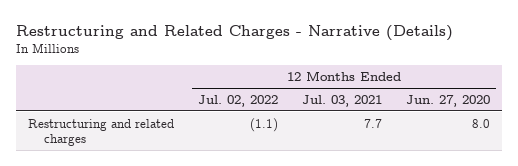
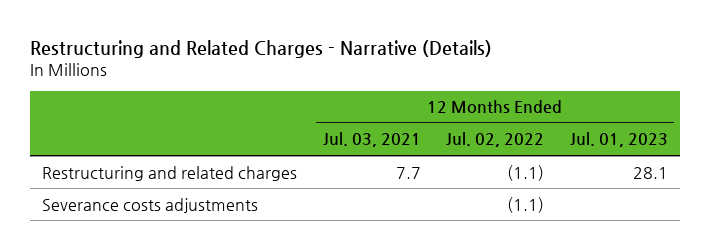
- | 12 Months Ended Jul. 02, 2022 | 12 Months Ended Jul. 03, 2021 | 12 Months Ended Jun. 27, 2020
+ | 12 Months Ended Jul. 03, 2021 | 12 Months Ended Jul. 02, 2022 | 12 Months Ended Jul. 01, 2023
+ Severance costs adjustments | | (1.1) |

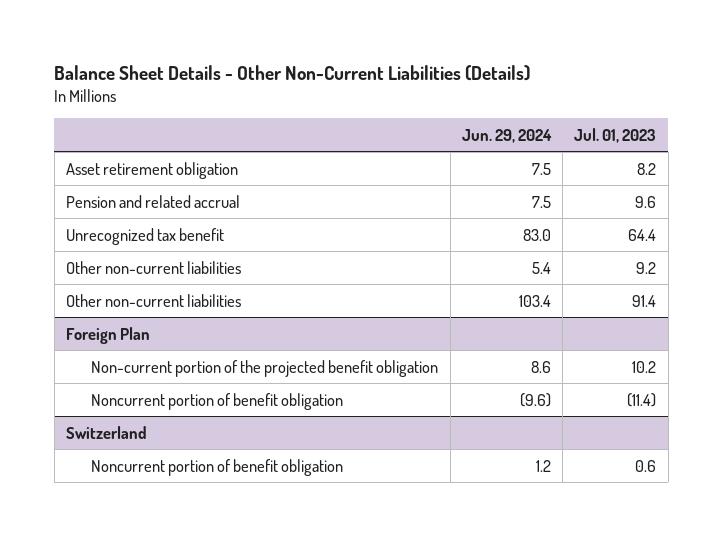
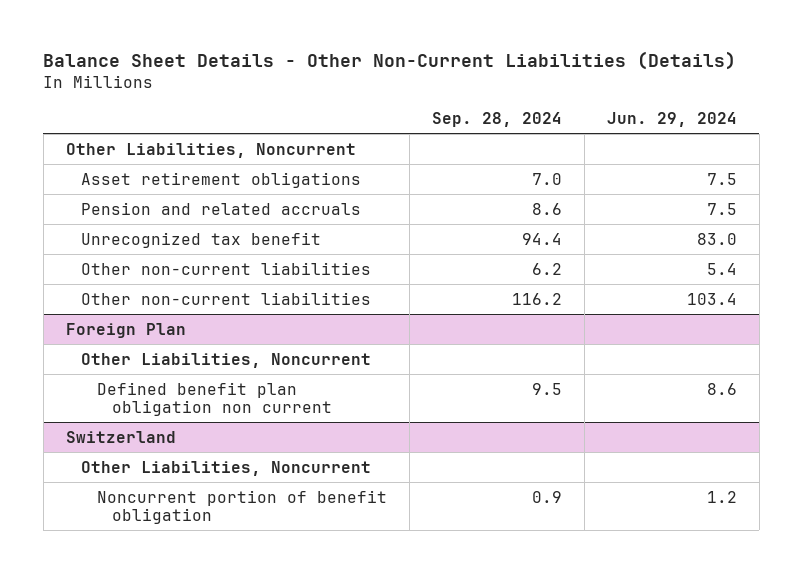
- | Jun. 29, 2024 | Jul. 01, 2023
+ | Sep. 28, 2024 | Jun. 29, 2024
- Asset retirement obligation | 7.5 | 8.2
- Pension and related accrual | 7.5 | 9.6
+ Other Liabilities, Noncurrent
+ Asset retirement obligations | 7.0 | 7.5
+ Pension and related accruals | 8.6 | 7.5
@ Foreign Plan
- Non-current portion of the projected benefit obligation | 8.6 | 10.2
- Noncurrent portion of benefit obligation | (9.6) | (11.4)
+ Other Liabilities, Noncurrent
+ Defined benefit plan obligation non current | 9.5 | 8.6
@ Switzerland
+ Other Liabilities, Noncurrent

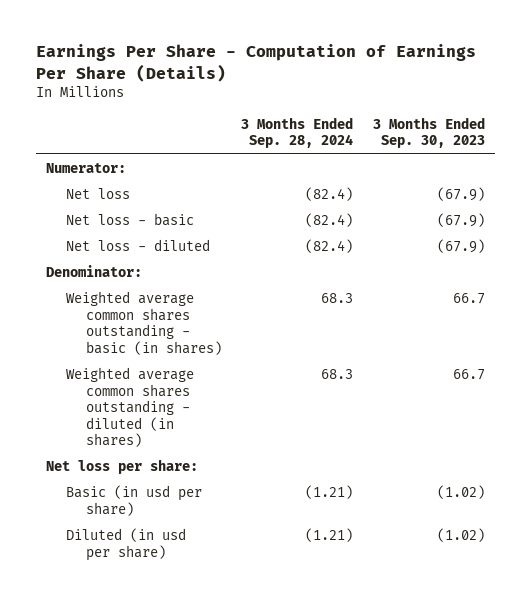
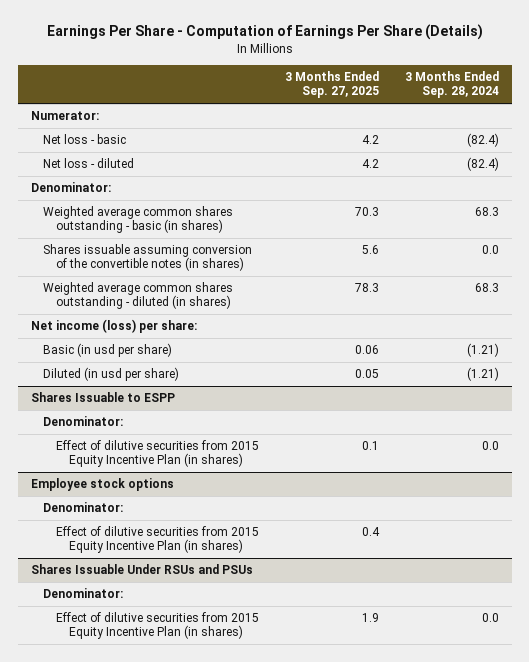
- | 3 Months Ended Sep. 28, 2024 | 3 Months Ended Sep. 30, 2023
+ | 3 Months Ended Sep. 27, 2025 | 3 Months Ended Sep. 28, 2024
- Net loss | (82.4) | (67.9)
+ Shares issuable assuming conversion of the convertible notes (in shares) | 5.6 | 0.0
- Net loss per share:
+ Net income (loss) per share:
+ Shares Issuable to ESPP
+ Denominator:
+ Effect of dilutive securities from 2015 Equity Incentive Plan (in shares) | 0.1 | 0.0
+ Employee stock options
+ Denominator:
+ Effect of dilutive securities from 2015 Equity Incentive Plan (in shares) | 0.4 |
+ Shares Issuable Under RSUs and PSUs
+ Denominator:
+ Effect of dilutive securities from 2015 Equity Incentive Plan (in shares) | 1.9 | 0.0

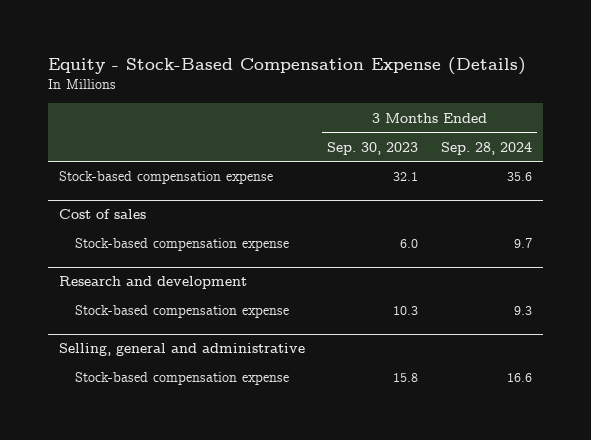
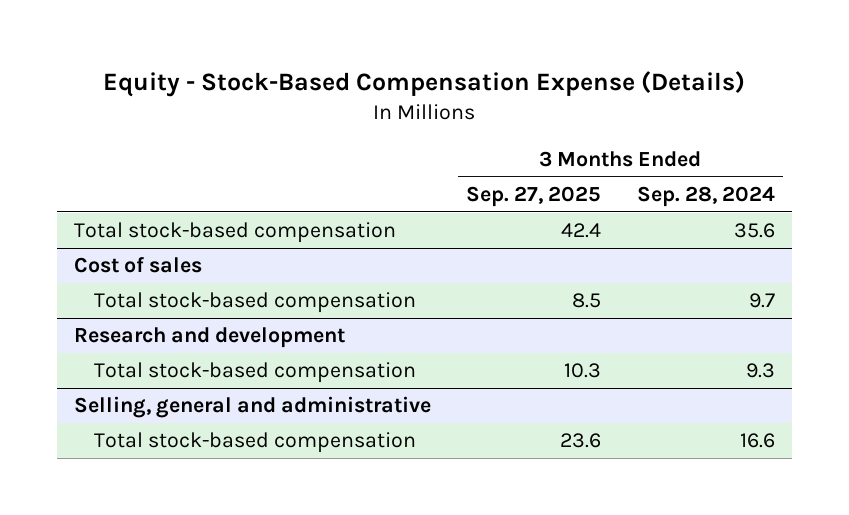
- | 3 Months Ended Sep. 30, 2023 | 3 Months Ended Sep. 28, 2024
+ | 3 Months Ended Sep. 27, 2025 | 3 Months Ended Sep. 28, 2024
- Stock-based compensation expense | 32.1 | 35.6
+ Total stock-based compensation | 42.4 | 35.6
@ Cost of sales
- Stock-based compensation expense | 6.0 | 9.7
+ Total stock-based compensation | 8.5 | 9.7
@ Research and development
- Stock-based compensation expense | 10.3 | 9.3
+ Total stock-based compensation | 10.3 | 9.3
@ Selling, general and administrative
- Stock-based compensation expense | 15.8 | 16.6
+ Total stock-based compensation | 23.6 | 16.6

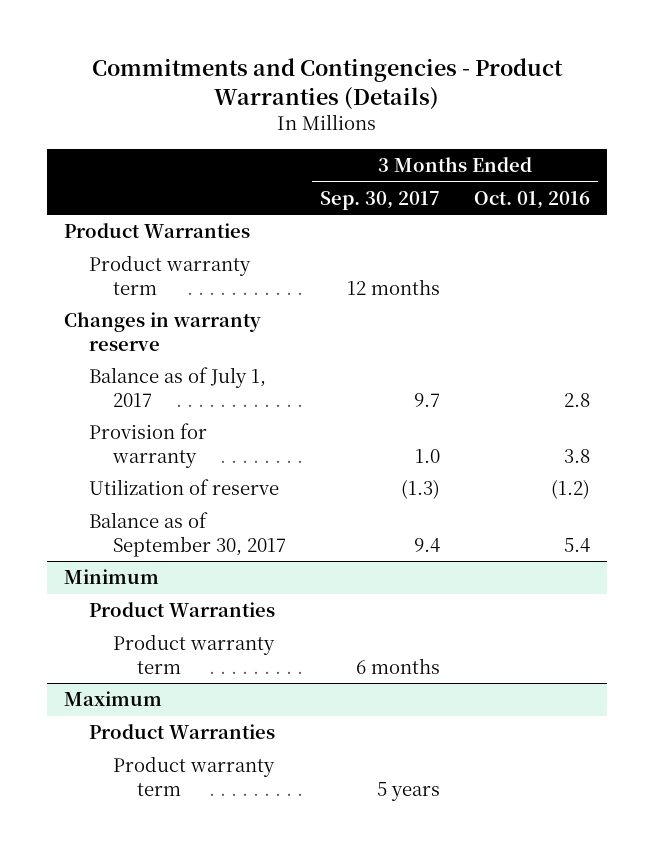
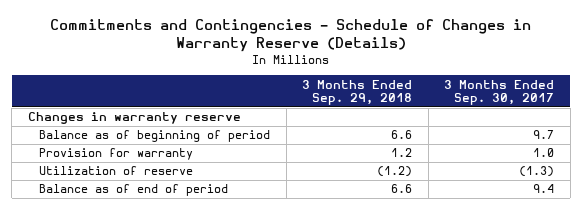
- Commitments and Contingencies - Product Warranties (Details)
+ Commitments and Contingencies - Schedule of Changes in Warranty Reserve (Details)
- | 3 Months Ended Sep. 30, 2017 | 3 Months Ended Oct. 01, 2016
+ | 3 Months Ended Sep. 29, 2018 | 3 Months Ended Sep. 30, 2017
- Product Warranties
- Product warranty term | 12 months |
- Balance as of July 1, 2017 | 9.7 | 2.8
+ Balance as of beginning of period | 6.6 | 9.7
- Balance as of September 30, 2017 | 9.4 | 5.4
- Minimum
- Product Warranties
- Product warranty term | 6 months |
- Maximum
- Product Warranties
- Product warranty term | 5 years |
+ Balance as of end of period | 6.6 | 9.4

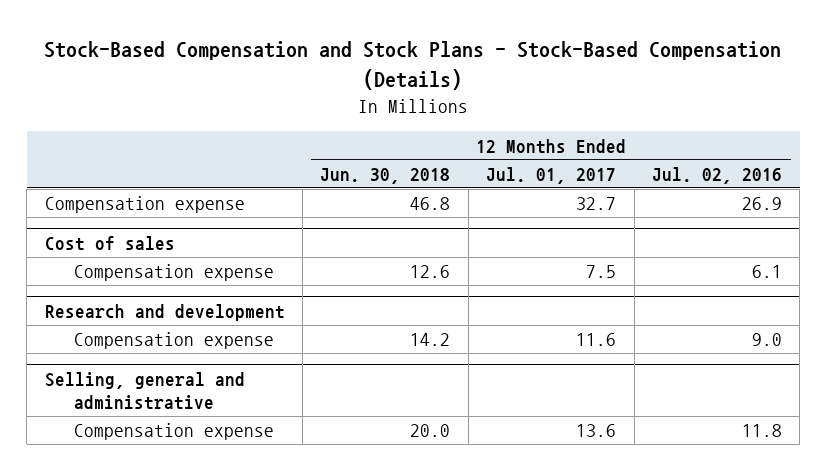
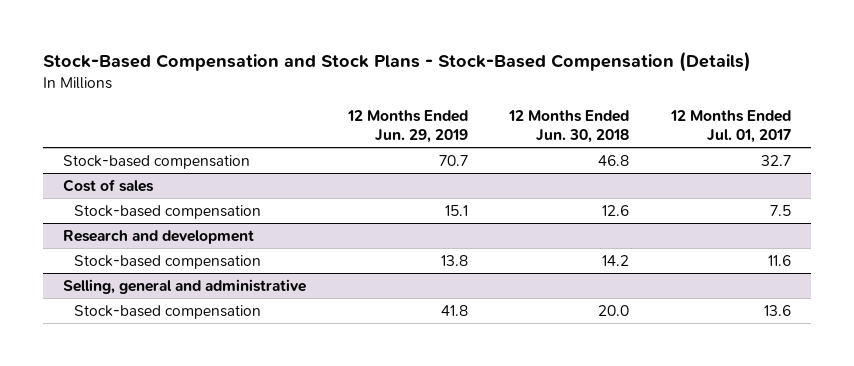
- | 12 Months Ended Jun. 30, 2018 | 12 Months Ended Jul. 01, 2017 | 12 Months Ended Jul. 02, 2016
+ | 12 Months Ended Jun. 29, 2019 | 12 Months Ended Jun. 30, 2018 | 12 Months Ended Jul. 01, 2017
- Compensation expense | 46.8 | 32.7 | 26.9
+ Stock-based compensation | 70.7 | 46.8 | 32.7
@ Cost of sales
- Compensation expense | 12.6 | 7.5 | 6.1
+ Stock-based compensation | 15.1 | 12.6 | 7.5
@ Research and development
- Compensation expense | 14.2 | 11.6 | 9.0
+ Stock-based compensation | 13.8 | 14.2 | 11.6
@ Selling, general and administrative
- Compensation expense | 20.0 | 13.6 | 11.8
+ Stock-based compensation | 41.8 | 20.0 | 13.6

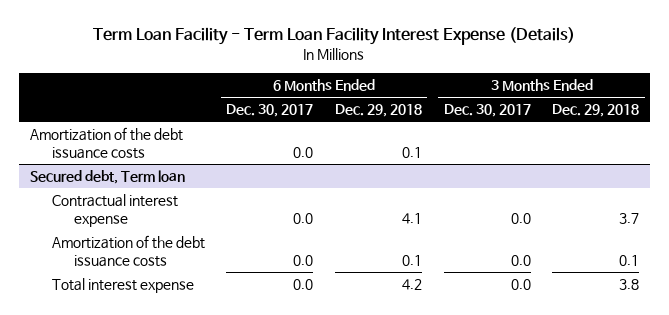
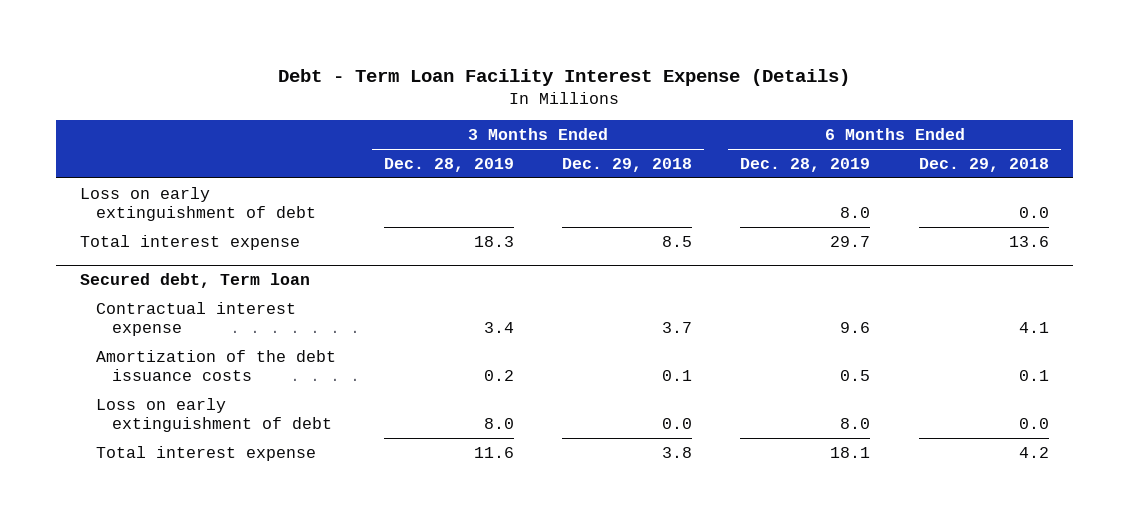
- Term Loan Facility - Term Loan Facility Interest Expense (Details)
+ Debt - Term Loan Facility Interest Expense (Details)
- | 6 Months Ended Dec. 30, 2017 | 6 Months Ended Dec. 29, 2018 | 3 Months Ended Dec. 30, 2017 | 3 Months Ended Dec. 29, 2018
+ | 3 Months Ended Dec. 28, 2019 | 3 Months Ended Dec. 29, 2018 | 6 Months Ended Dec. 28, 2019 | 6 Months Ended Dec. 29, 2018
- Amortization of the debt issuance costs | 0.0 | 0.1 | |
+ Loss on early extinguishment of debt | | | 8.0 | 0.0
+ Total interest expense | 18.3 | 8.5 | 29.7 | 13.6
@ Secured debt, Term loan
+ Loss on early extinguishment of debt | 8.0 | 0.0 | 8.0 | 0.0

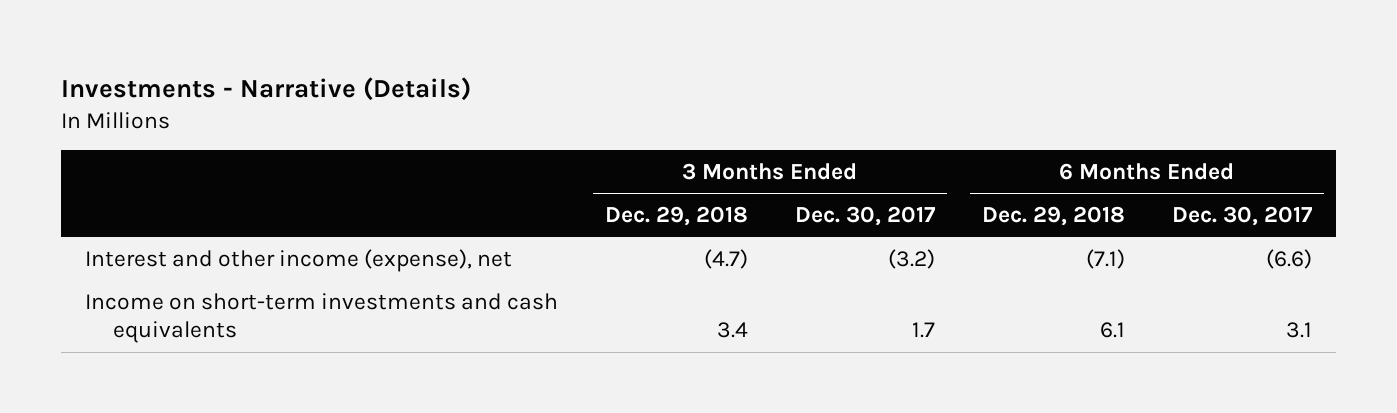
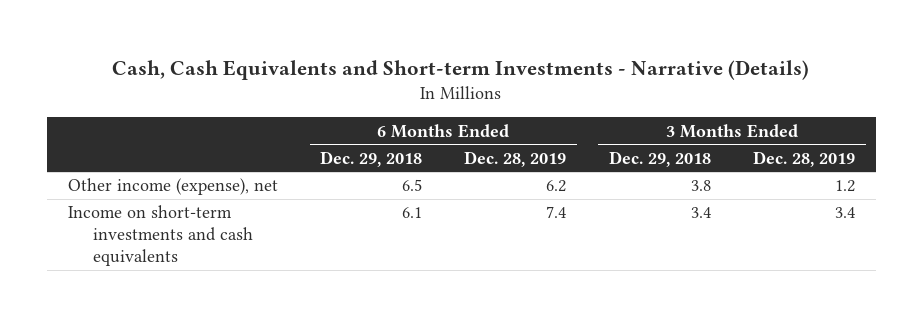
- Investments - Narrative (Details)
+ Cash, Cash Equivalents and Short-term Investments - Narrative (Details)
- | 3 Months Ended Dec. 29, 2018 | 3 Months Ended Dec. 30, 2017 | 6 Months Ended Dec. 29, 2018 | 6 Months Ended Dec. 30, 2017
+ | 6 Months Ended Dec. 29, 2018 | 6 Months Ended Dec. 28, 2019 | 3 Months Ended Dec. 29, 2018 | 3 Months Ended Dec. 28, 2019
- Interest and other income (expense), net | (4.7) | (3.2) | (7.1) | (6.6)
+ Other income (expense), net | 6.5 | 6.2 | 3.8 | 1.2

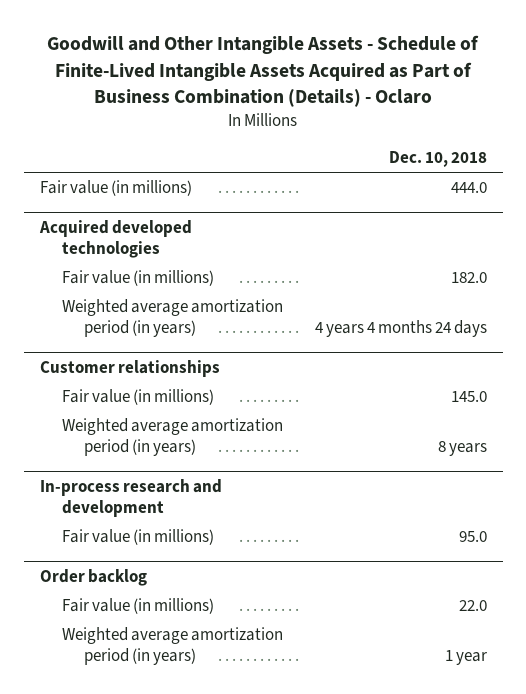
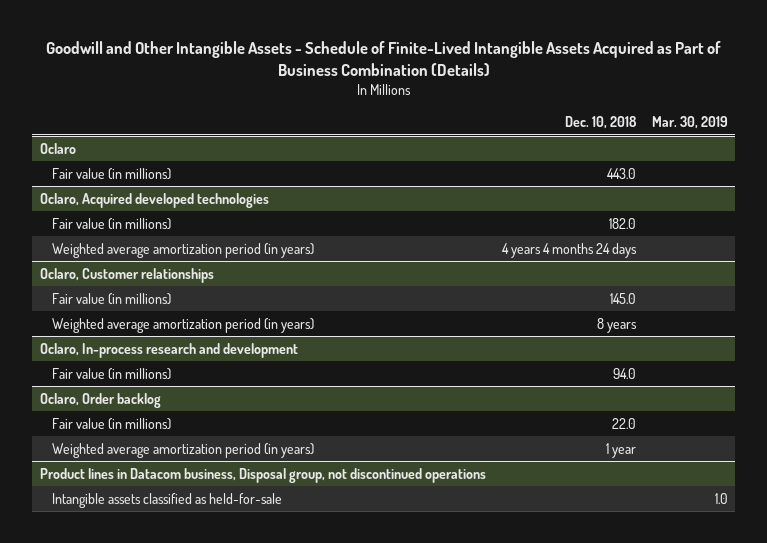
- Goodwill and Other Intangible Assets - Schedule of Finite-Lived Intangible Assets Acquired as Part of Business Combination (Details) - Oclaro
+ Goodwill and Other Intangible Assets - Schedule of Finite-Lived Intangible Assets Acquired as Part of Business Combination (Details)
- | Dec. 10, 2018
+ | Dec. 10, 2018 | Mar. 30, 2019
- Fair value (in millions) | 444.0
- Acquired developed technologies
+ Oclaro
+ Fair value (in millions) | 443.0 |
+ Oclaro, Acquired developed technologies
- Customer relationships
+ Oclaro, Customer relationships
- In-process research and development
- Fair value (in millions) | 95.0
- Order backlog
+ Oclaro, In-process research and development
+ Fair value (in millions) | 94.0 |
+ Oclaro, Order backlog
+ Product lines in Datacom business, Disposal group, not discontinued operations
+ Intangible assets classified as held-for-sale | | 1.0

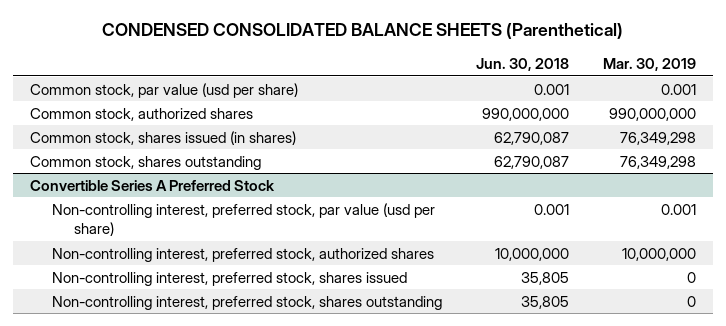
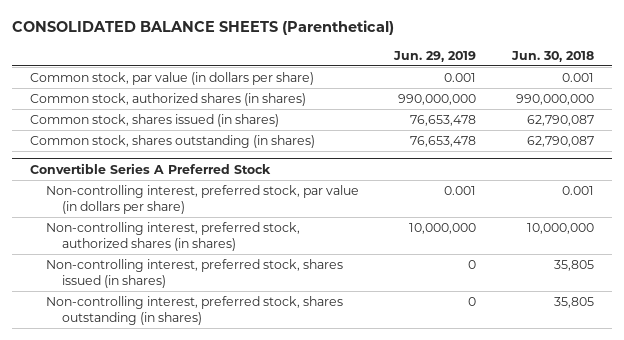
- CONDENSED CONSOLIDATED BALANCE SHEETS (Parenthetical)
+ CONSOLIDATED BALANCE SHEETS (Parenthetical)
- | Jun. 30, 2018 | Mar. 30, 2019
+ | Jun. 29, 2019 | Jun. 30, 2018
- Common stock, par value (usd per share) | 0.001 | 0.001
- Common stock, authorized shares | 990,000,000 | 990,000,000
+ Common stock, par value (in dollars per share) | 0.001 | 0.001
+ Common stock, authorized shares (in shares) | 990,000,000 | 990,000,000
- Common stock, shares outstanding | 62,790,087 | 76,349,298
+ Common stock, shares outstanding (in shares) | 76,653,478 | 62,790,087
@ Convertible Series A Preferred Stock
- Non-controlling interest, preferred stock, par value (usd per share) | 0.001 | 0.001
- Non-controlling interest, preferred stock, authorized shares | 10,000,000 | 10,000,000
- Non-controlling interest, preferred stock, shares issued | 35,805 | 0
- Non-controlling interest, preferred stock, shares outstanding | 35,805 | 0
+ Non-controlling interest, preferred stock, par value (in dollars per share) | 0.001 | 0.001
+ Non-controlling interest, preferred stock, authorized shares (in shares) | 10,000,000 | 10,000,000
+ Non-controlling interest, preferred stock, shares issued (in shares) | 0 | 35,805
+ Non-controlling interest, preferred stock, shares outstanding (in shares) | 0 | 35,805

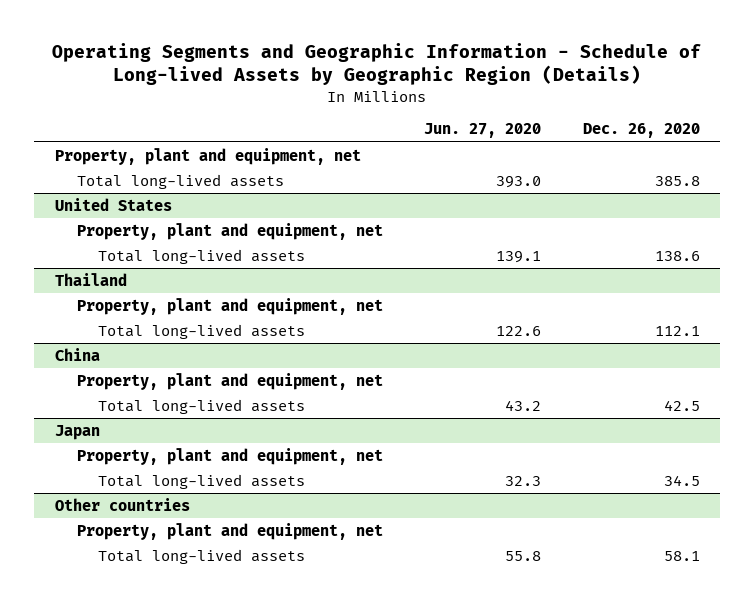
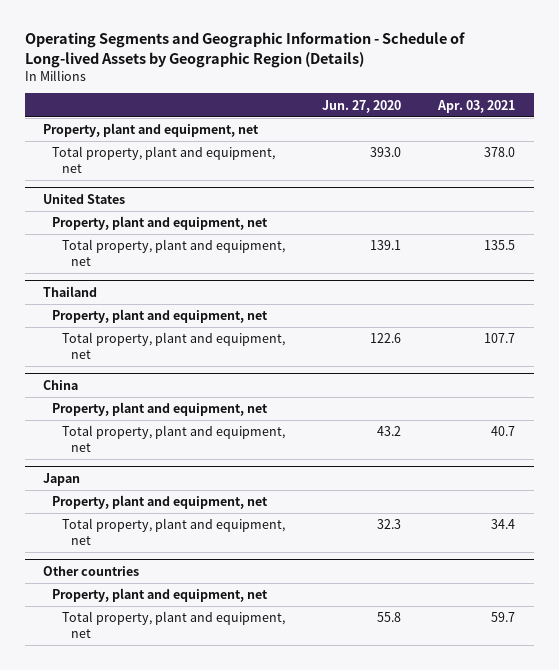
- | Jun. 27, 2020 | Dec. 26, 2020
+ | Jun. 27, 2020 | Apr. 03, 2021
- Total long-lived assets | 393.0 | 385.8
+ Total property, plant and equipment, net | 393.0 | 378.0
@ United States
- Total long-lived assets | 139.1 | 138.6
+ Total property, plant and equipment, net | 139.1 | 135.5
@ Thailand
- Total long-lived assets | 122.6 | 112.1
+ Total property, plant and equipment, net | 122.6 | 107.7
@ China
- Total long-lived assets | 43.2 | 42.5
+ Total property, plant and equipment, net | 43.2 | 40.7
@ Japan
- Total long-lived assets | 32.3 | 34.5
+ Total property, plant and equipment, net | 32.3 | 34.4
@ Other countries
- Total long-lived assets | 55.8 | 58.1
+ Total property, plant and equipment, net | 55.8 | 59.7

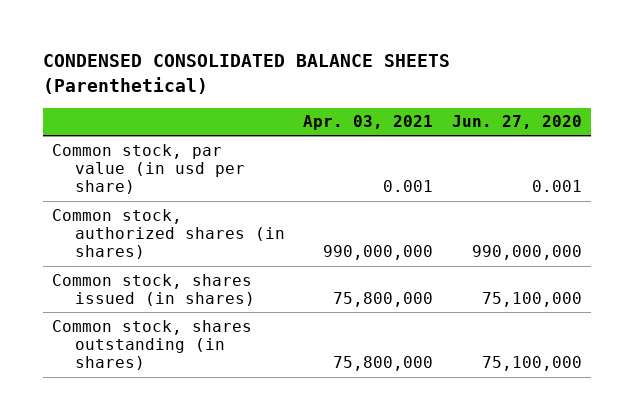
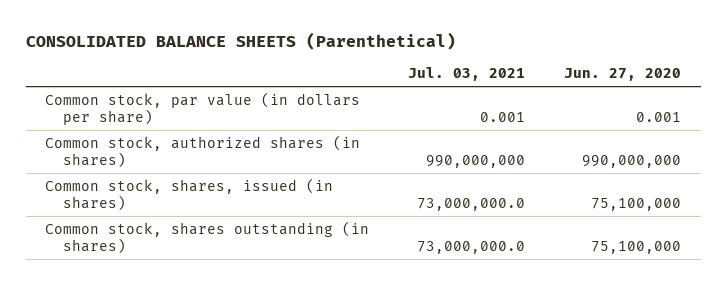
- CONDENSED CONSOLIDATED BALANCE SHEETS (Parenthetical)
+ CONSOLIDATED BALANCE SHEETS (Parenthetical)
- | Apr. 03, 2021 | Jun. 27, 2020
+ | Jul. 03, 2021 | Jun. 27, 2020
- Common stock, par value (in usd per share) | 0.001 | 0.001
+ Common stock, par value (in dollars per share) | 0.001 | 0.001
- Common stock, shares issued (in shares) | 75,800,000 | 75,100,000
+ Common stock, shares, issued (in shares) | 73,000,000.0 | 75,100,000

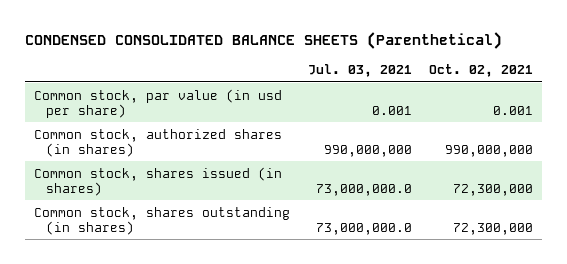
- CONSOLIDATED BALANCE SHEETS (Parenthetical)
+ CONDENSED CONSOLIDATED BALANCE SHEETS (Parenthetical)
- | Jul. 03, 2021 | Jun. 27, 2020
+ | Jul. 03, 2021 | Oct. 02, 2021
- Common stock, par value (in dollars per share) | 0.001 | 0.001
+ Common stock, par value (in usd per share) | 0.001 | 0.001
- Common stock, shares, issued (in shares) | 73,000,000.0 | 75,100,000
+ Common stock, shares issued (in shares) | 73,000,000.0 | 72,300,000

